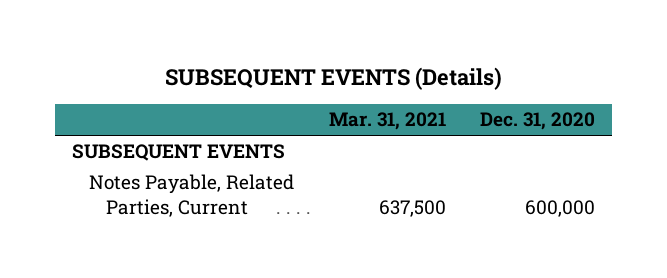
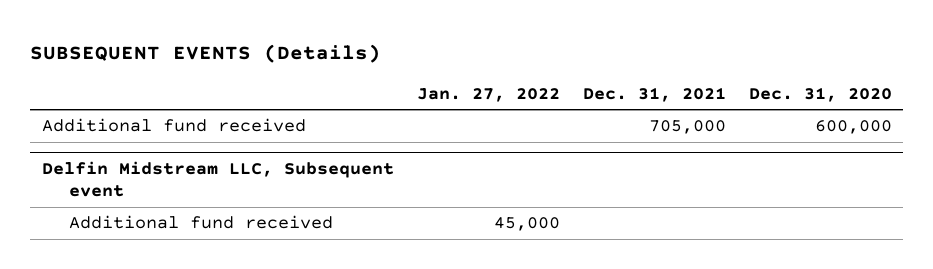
- | Mar. 31, 2021 | Dec. 31, 2020
+ | Jan. 27, 2022 | Dec. 31, 2021 | Dec. 31, 2020
- SUBSEQUENT EVENTS
- Notes Payable, Related Parties, Current | 637,500 | 600,000
+ Additional fund received | | 705,000 | 600,000
+ Delfin Midstream LLC, Subsequent event
+ Additional fund received | 45,000 | |

